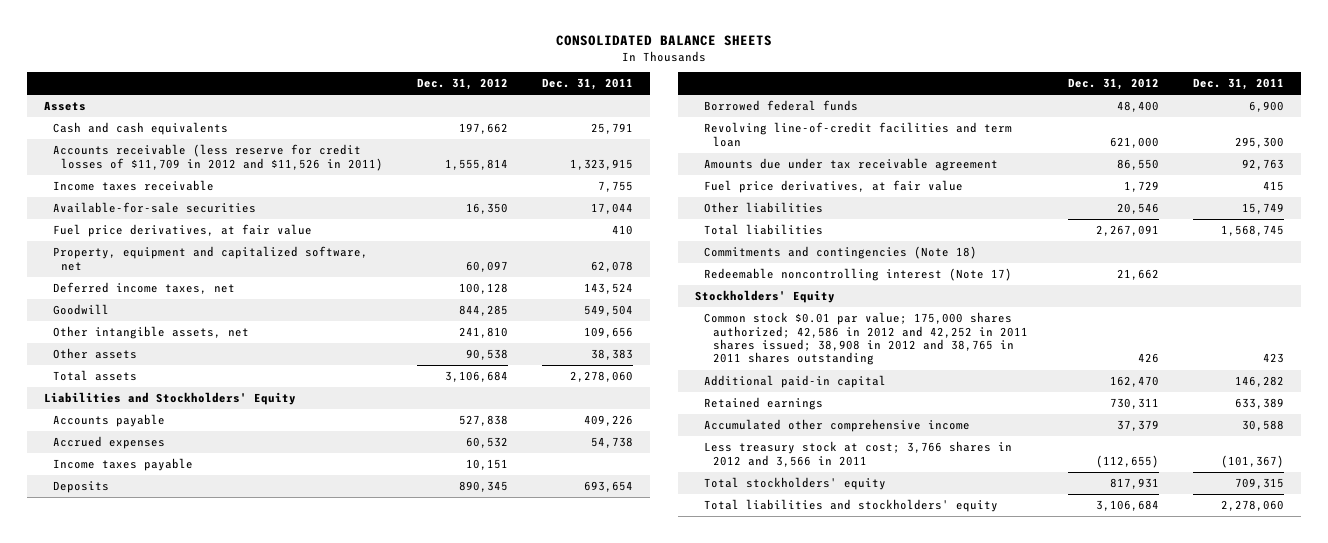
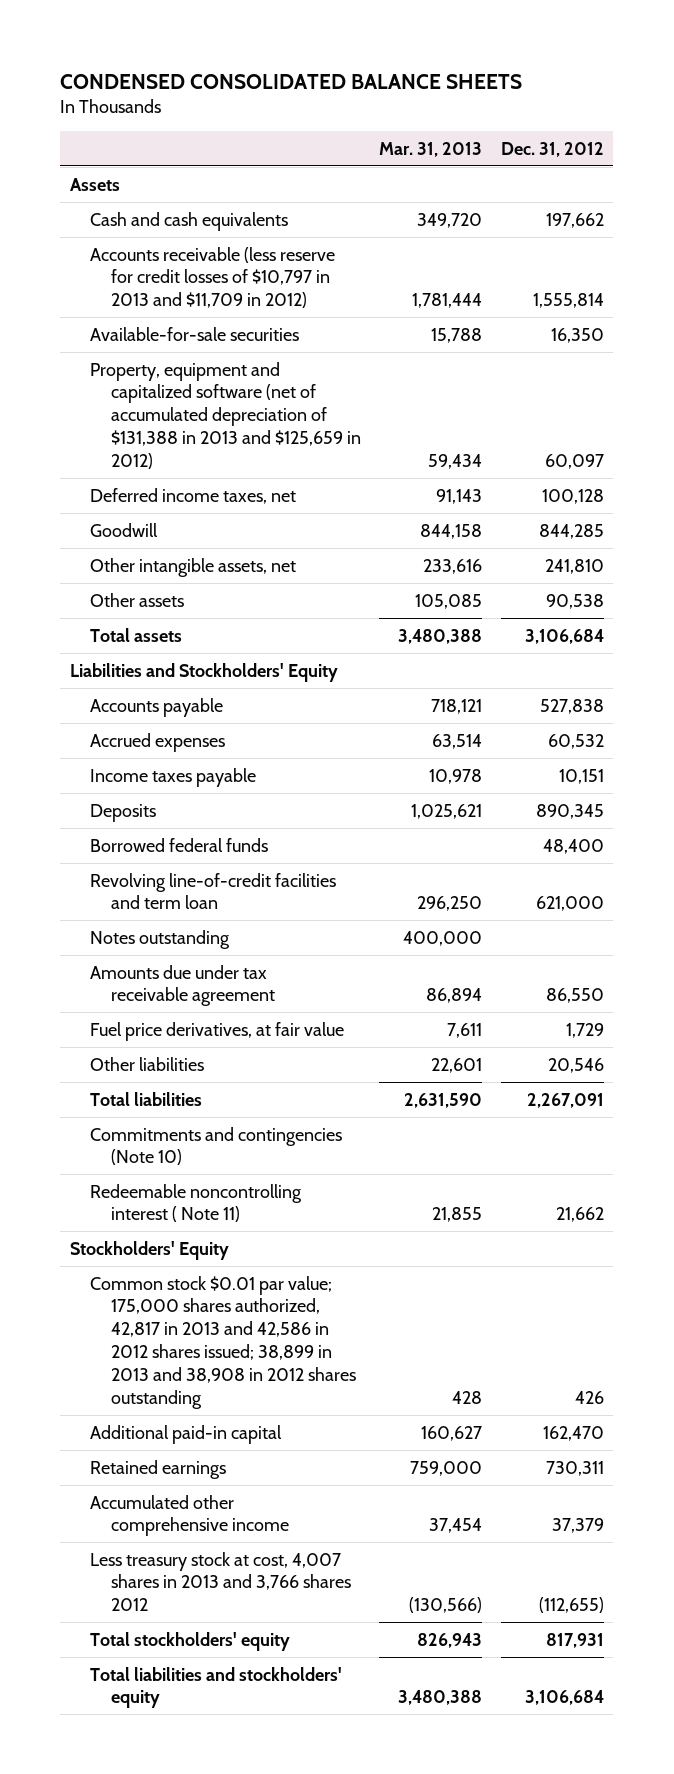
- CONSOLIDATED BALANCE SHEETS
+ CONDENSED CONSOLIDATED BALANCE SHEETS
- | Dec. 31, 2012 | Dec. 31, 2011
+ | Mar. 31, 2013 | Dec. 31, 2012
- Accounts receivable (less reserve for credit losses of $11,709 in 2012 and $11,526 in 2011) | 1,555,814 | 1,323,915
- Income taxes receivable | | 7,755
+ Accounts receivable (less reserve for credit losses of $10,797 in 2013 and $11,709 in 2012) | 1,781,444 | 1,555,814
- Fuel price derivatives, at fair value | | 410
- Property, equipment and capitalized software, net | 60,097 | 62,078
+ Property, equipment and capitalized software (net of accumulated depreciation of $131,388 in 2013 and $125,659 in 2012) | 59,434 | 60,097
+ Notes outstanding | 400,000 |
- Commitments and contingencies (Note 18)
- Redeemable noncontrolling interest (Note 17) | 21,662 |
+ Commitments and contingencies (Note 10)
+ Redeemable noncontrolling interest ( Note 11) | 21,855 | 21,662
- Common stock $0.01 par value; 175,000 shares authorized; 42,586 in 2012 and 42,252 in 2011 shares issued; 38,908 in 2012 and 38,765 in 2011 shares outstanding | 426 | 423
+ Common stock $0.01 par value; 175,000 shares authorized, 42,817 in 2013 and 42,586 in 2012 shares issued; 38,899 in 2013 and 38,908 in 2012 shares outstanding | 428 | 426
- Less treasury stock at cost; 3,766 shares in 2012 and 3,566 in 2011 | (112,655) | (101,367)
+ Less treasury stock at cost, 4,007 shares in 2013 and 3,766 shares 2012 | (130,566) | (112,655)

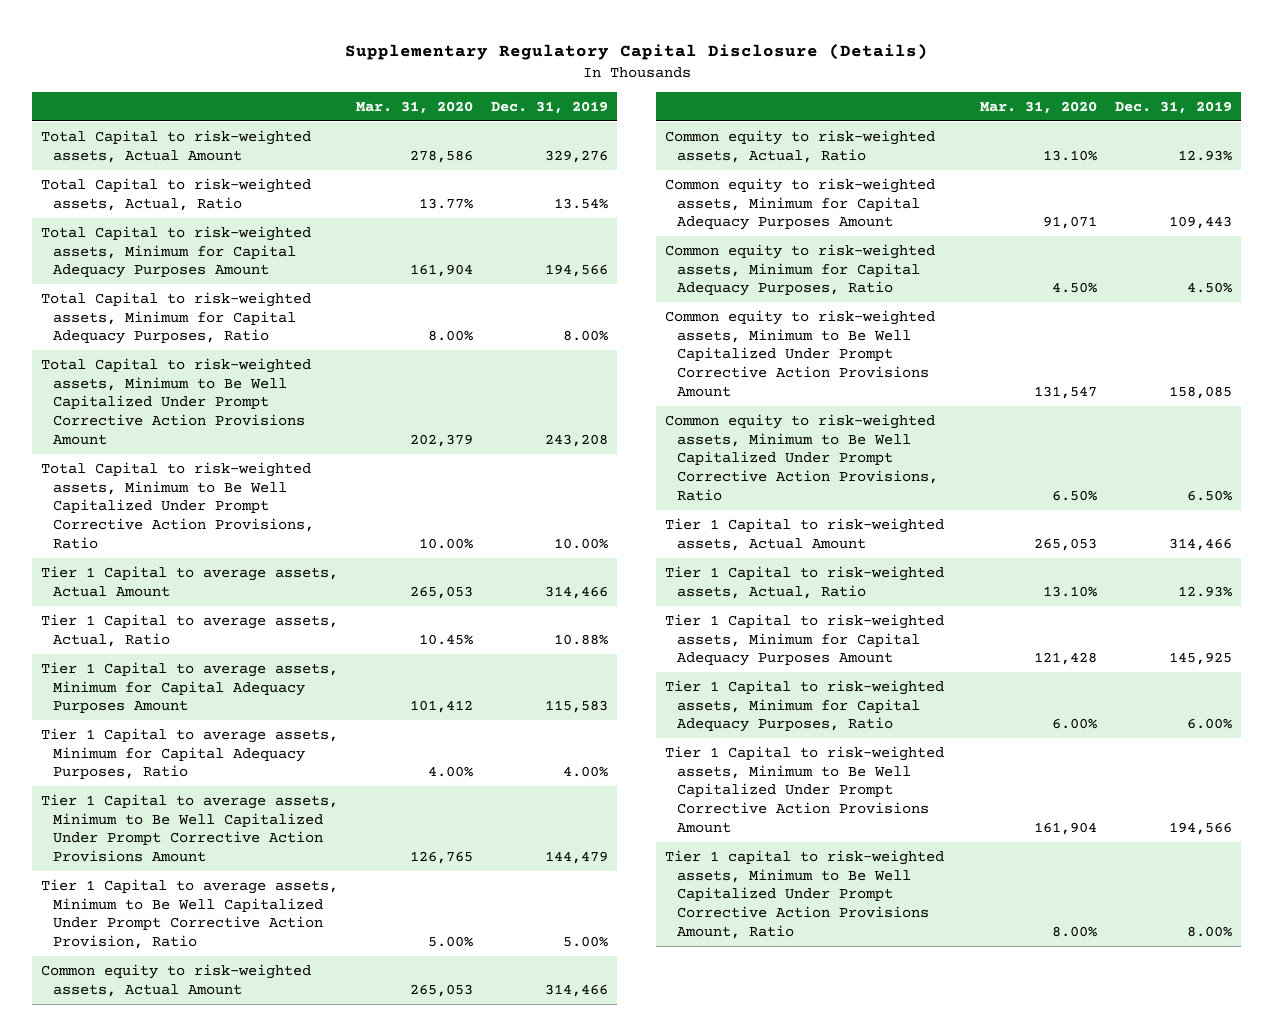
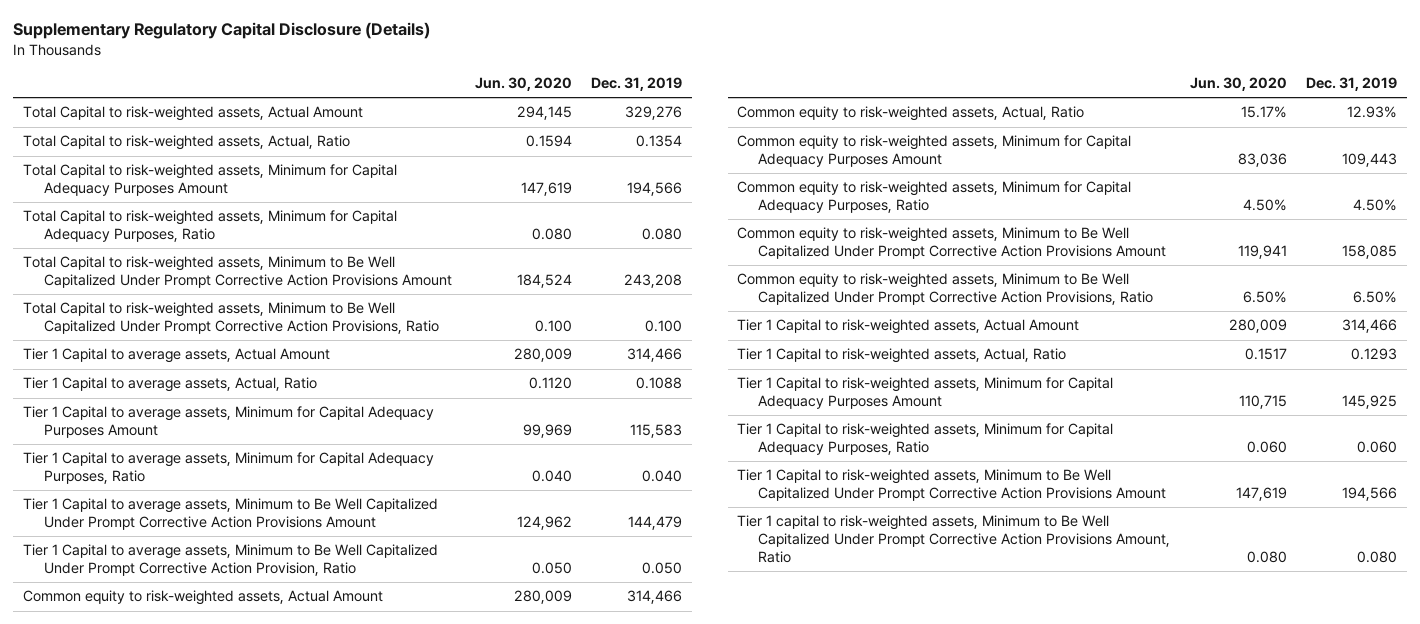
- | Mar. 31, 2020 | Dec. 31, 2019
+ | Jun. 30, 2020 | Dec. 31, 2019
- Total Capital to risk-weighted assets, Actual, Ratio | 13.77% | 13.54%
+ Total Capital to risk-weighted assets, Actual, Ratio | 0.1594 | 0.1354
- Total Capital to risk-weighted assets, Minimum for Capital Adequacy Purposes, Ratio | 8.00% | 8.00%
+ Total Capital to risk-weighted assets, Minimum for Capital Adequacy Purposes, Ratio | 0.080 | 0.080
- Total Capital to risk-weighted assets, Minimum to Be Well Capitalized Under Prompt Corrective Action Provisions, Ratio | 10.00% | 10.00%
+ Total Capital to risk-weighted assets, Minimum to Be Well Capitalized Under Prompt Corrective Action Provisions, Ratio | 0.100 | 0.100
- Tier 1 Capital to average assets, Actual, Ratio | 10.45% | 10.88%
+ Tier 1 Capital to average assets, Actual, Ratio | 0.1120 | 0.1088
- Tier 1 Capital to average assets, Minimum for Capital Adequacy Purposes, Ratio | 4.00% | 4.00%
+ Tier 1 Capital to average assets, Minimum for Capital Adequacy Purposes, Ratio | 0.040 | 0.040
- Tier 1 Capital to average assets, Minimum to Be Well Capitalized Under Prompt Corrective Action Provision, Ratio | 5.00% | 5.00%
+ Tier 1 Capital to average assets, Minimum to Be Well Capitalized Under Prompt Corrective Action Provision, Ratio | 0.050 | 0.050
- Tier 1 Capital to risk-weighted assets, Actual, Ratio | 13.10% | 12.93%
+ Tier 1 Capital to risk-weighted assets, Actual, Ratio | 0.1517 | 0.1293
- Tier 1 Capital to risk-weighted assets, Minimum for Capital Adequacy Purposes, Ratio | 6.00% | 6.00%
+ Tier 1 Capital to risk-weighted assets, Minimum for Capital Adequacy Purposes, Ratio | 0.060 | 0.060
- Tier 1 capital to risk-weighted assets, Minimum to Be Well Capitalized Under Prompt Corrective Action Provisions Amount, Ratio | 8.00% | 8.00%
+ Tier 1 capital to risk-weighted assets, Minimum to Be Well Capitalized Under Prompt Corrective Action Provisions Amount, Ratio | 0.080 | 0.080

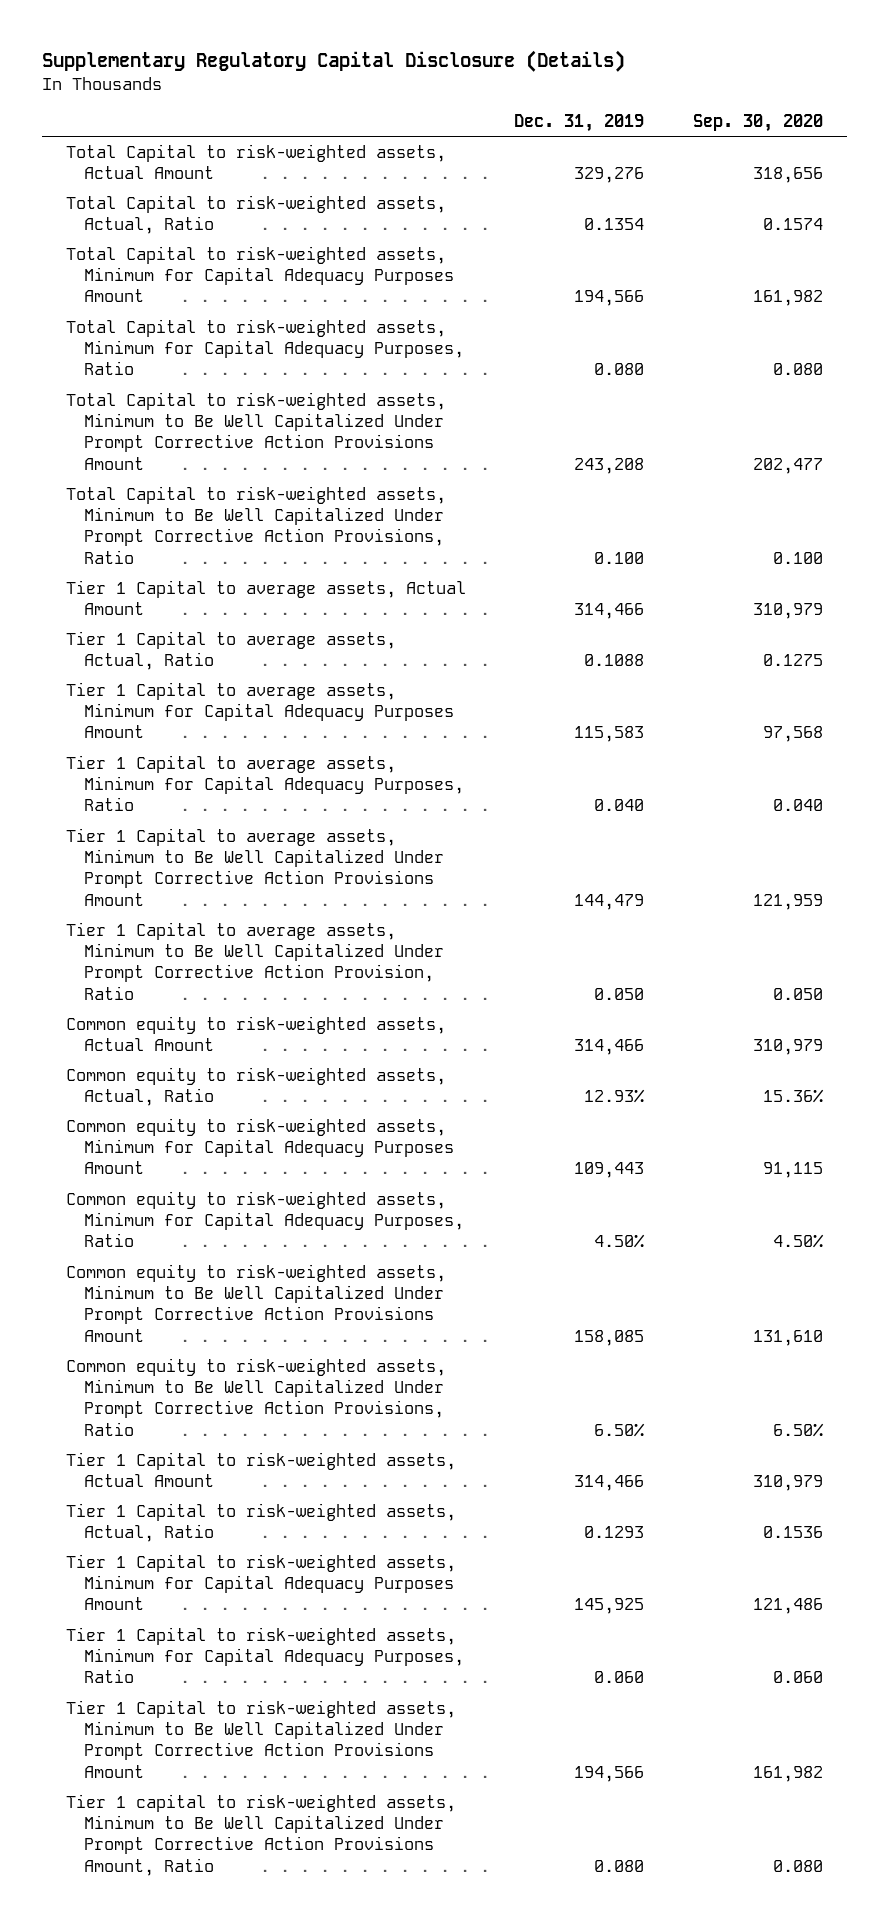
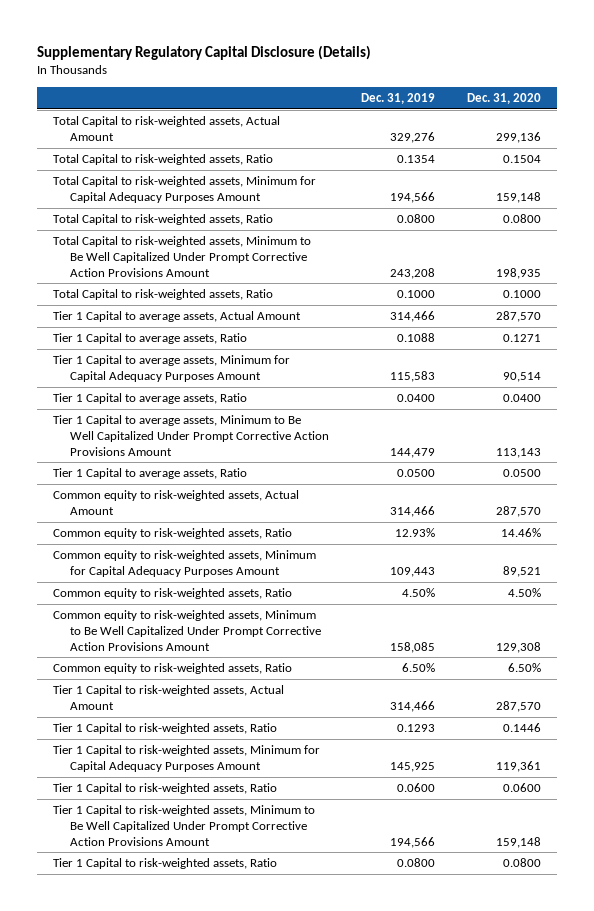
- | Dec. 31, 2019 | Sep. 30, 2020
+ | Dec. 31, 2019 | Dec. 31, 2020
- Total Capital to risk-weighted assets, Actual, Ratio | 0.1354 | 0.1574
+ Total Capital to risk-weighted assets, Ratio | 0.1354 | 0.1504
- Total Capital to risk-weighted assets, Minimum for Capital Adequacy Purposes, Ratio | 0.080 | 0.080
+ Total Capital to risk-weighted assets, Ratio | 0.0800 | 0.0800
- Total Capital to risk-weighted assets, Minimum to Be Well Capitalized Under Prompt Corrective Action Provisions, Ratio | 0.100 | 0.100
+ Total Capital to risk-weighted assets, Ratio | 0.1000 | 0.1000
- Tier 1 Capital to average assets, Actual, Ratio | 0.1088 | 0.1275
+ Tier 1 Capital to average assets, Ratio | 0.1088 | 0.1271
- Tier 1 Capital to average assets, Minimum for Capital Adequacy Purposes, Ratio | 0.040 | 0.040
+ Tier 1 Capital to average assets, Ratio | 0.0400 | 0.0400
- Tier 1 Capital to average assets, Minimum to Be Well Capitalized Under Prompt Corrective Action Provision, Ratio | 0.050 | 0.050
+ Tier 1 Capital to average assets, Ratio | 0.0500 | 0.0500
- Common equity to risk-weighted assets, Actual, Ratio | 12.93% | 15.36%
+ Common equity to risk-weighted assets, Ratio | 12.93% | 14.46%
- Common equity to risk-weighted assets, Minimum for Capital Adequacy Purposes, Ratio | 4.50% | 4.50%
+ Common equity to risk-weighted assets, Ratio | 4.50% | 4.50%
- Common equity to risk-weighted assets, Minimum to Be Well Capitalized Under Prompt Corrective Action Provisions, Ratio | 6.50% | 6.50%
+ Common equity to risk-weighted assets, Ratio | 6.50% | 6.50%
- Tier 1 Capital to risk-weighted assets, Actual, Ratio | 0.1293 | 0.1536
+ Tier 1 Capital to risk-weighted assets, Ratio | 0.1293 | 0.1446
- Tier 1 Capital to risk-weighted assets, Minimum for Capital Adequacy Purposes, Ratio | 0.060 | 0.060
+ Tier 1 Capital to risk-weighted assets, Ratio | 0.0600 | 0.0600
- Tier 1 capital to risk-weighted assets, Minimum to Be Well Capitalized Under Prompt Corrective Action Provisions Amount, Ratio | 0.080 | 0.080
+ Tier 1 Capital to risk-weighted assets, Ratio | 0.0800 | 0.0800

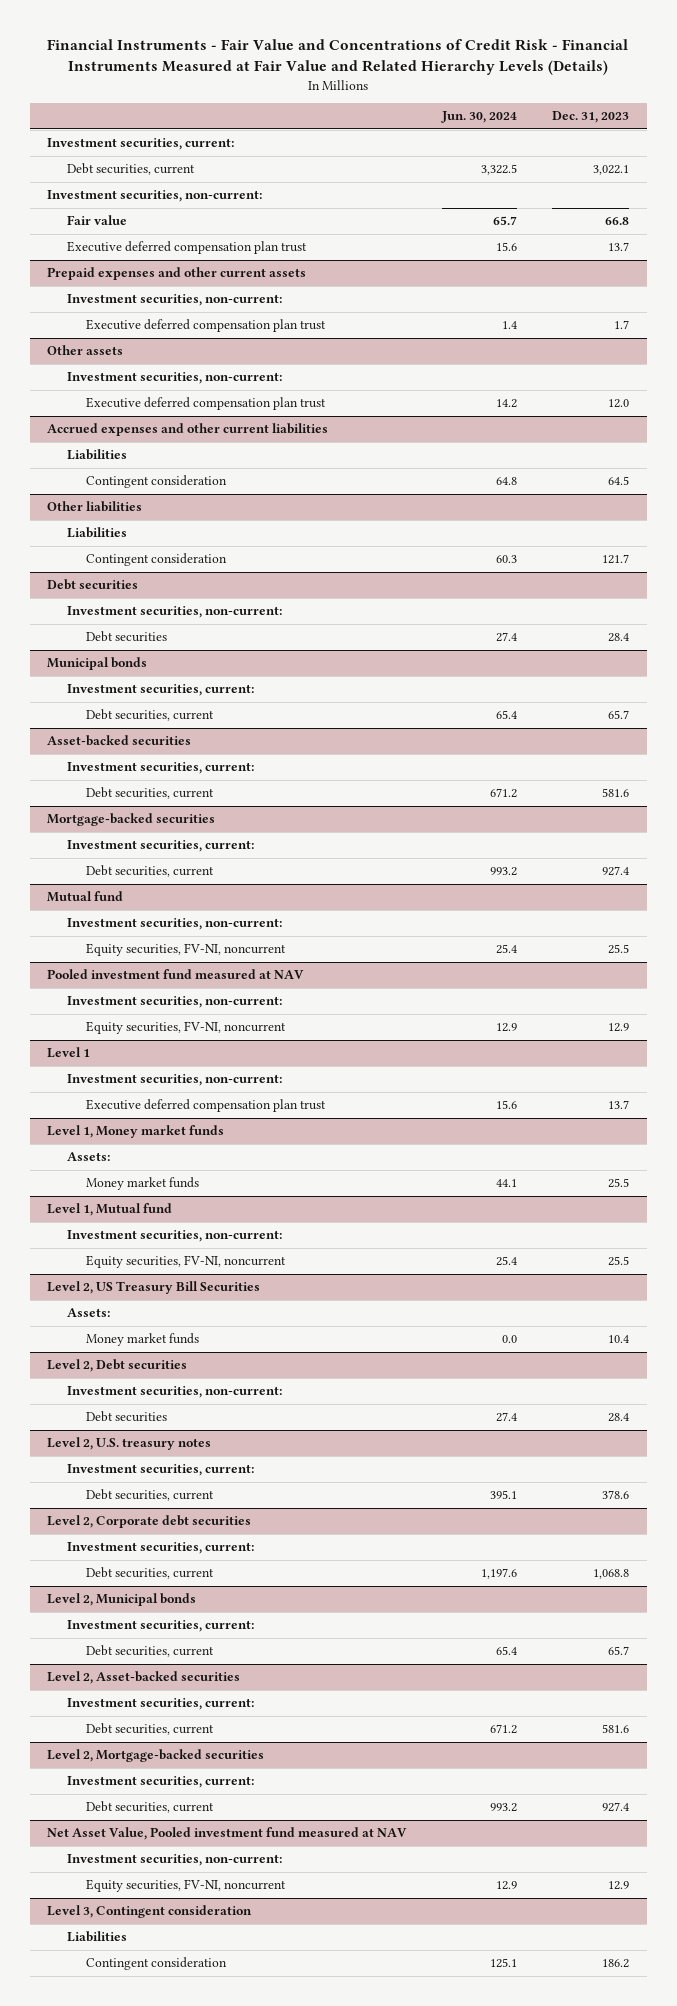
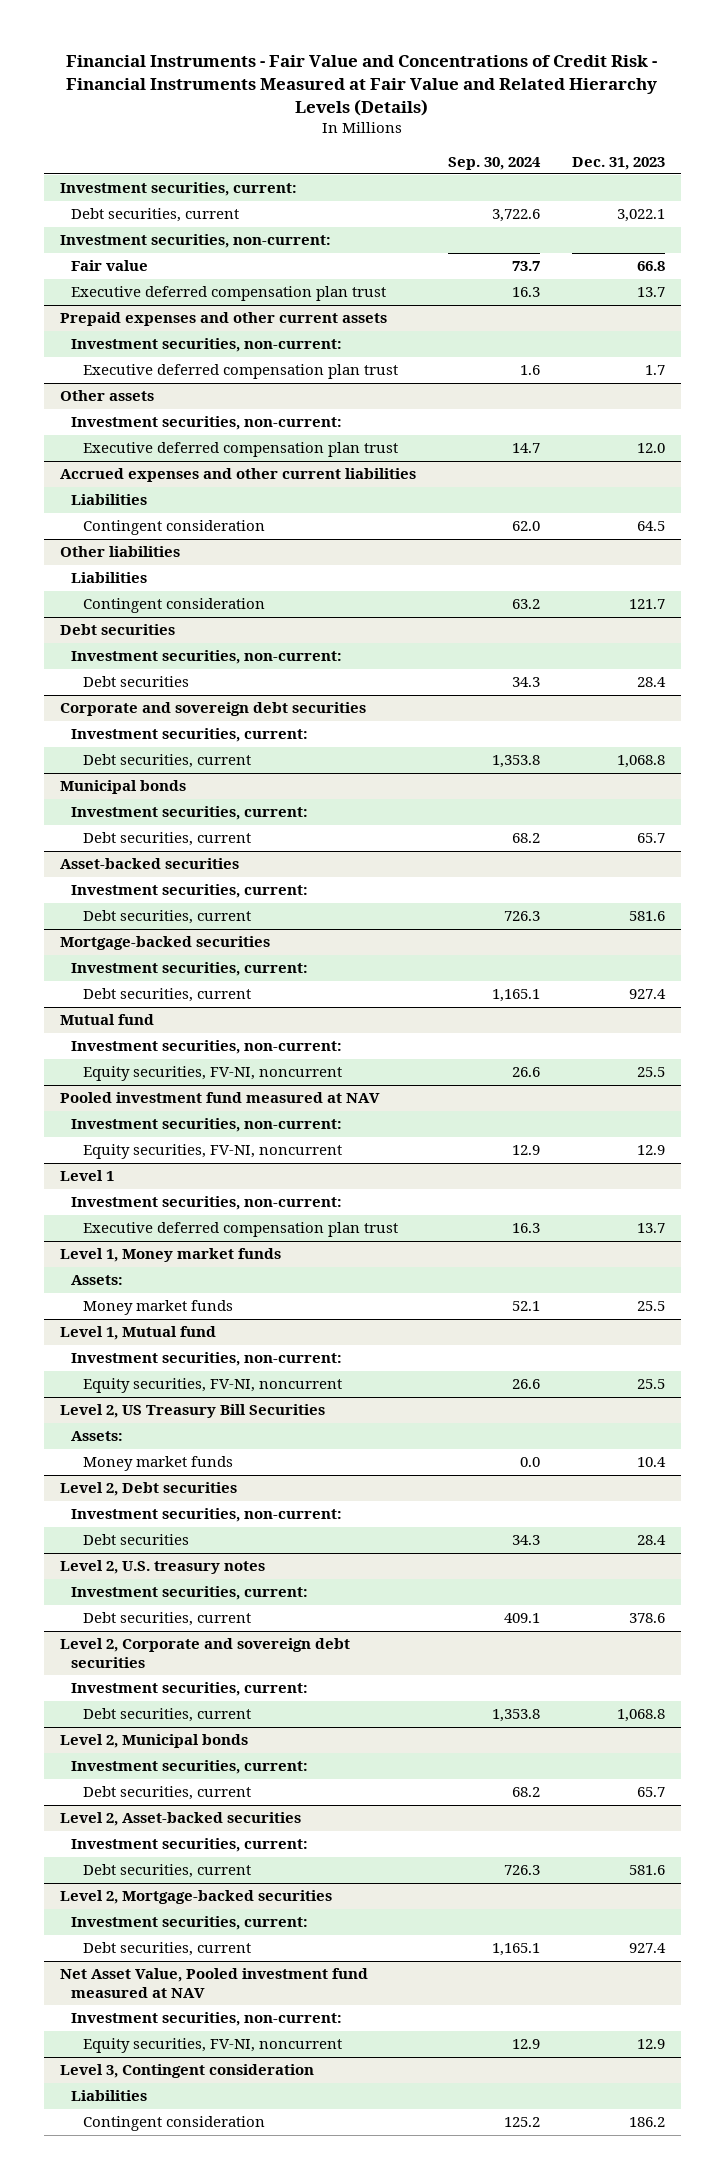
- | Jun. 30, 2024 | Dec. 31, 2023
+ | Sep. 30, 2024 | Dec. 31, 2023
+ Corporate and sovereign debt securities
+ Investment securities, current:
+ Debt securities, current | 1,353.8 | 1,068.8
- Level 2, Corporate debt securities
+ Level 2, Corporate and sovereign debt securities

